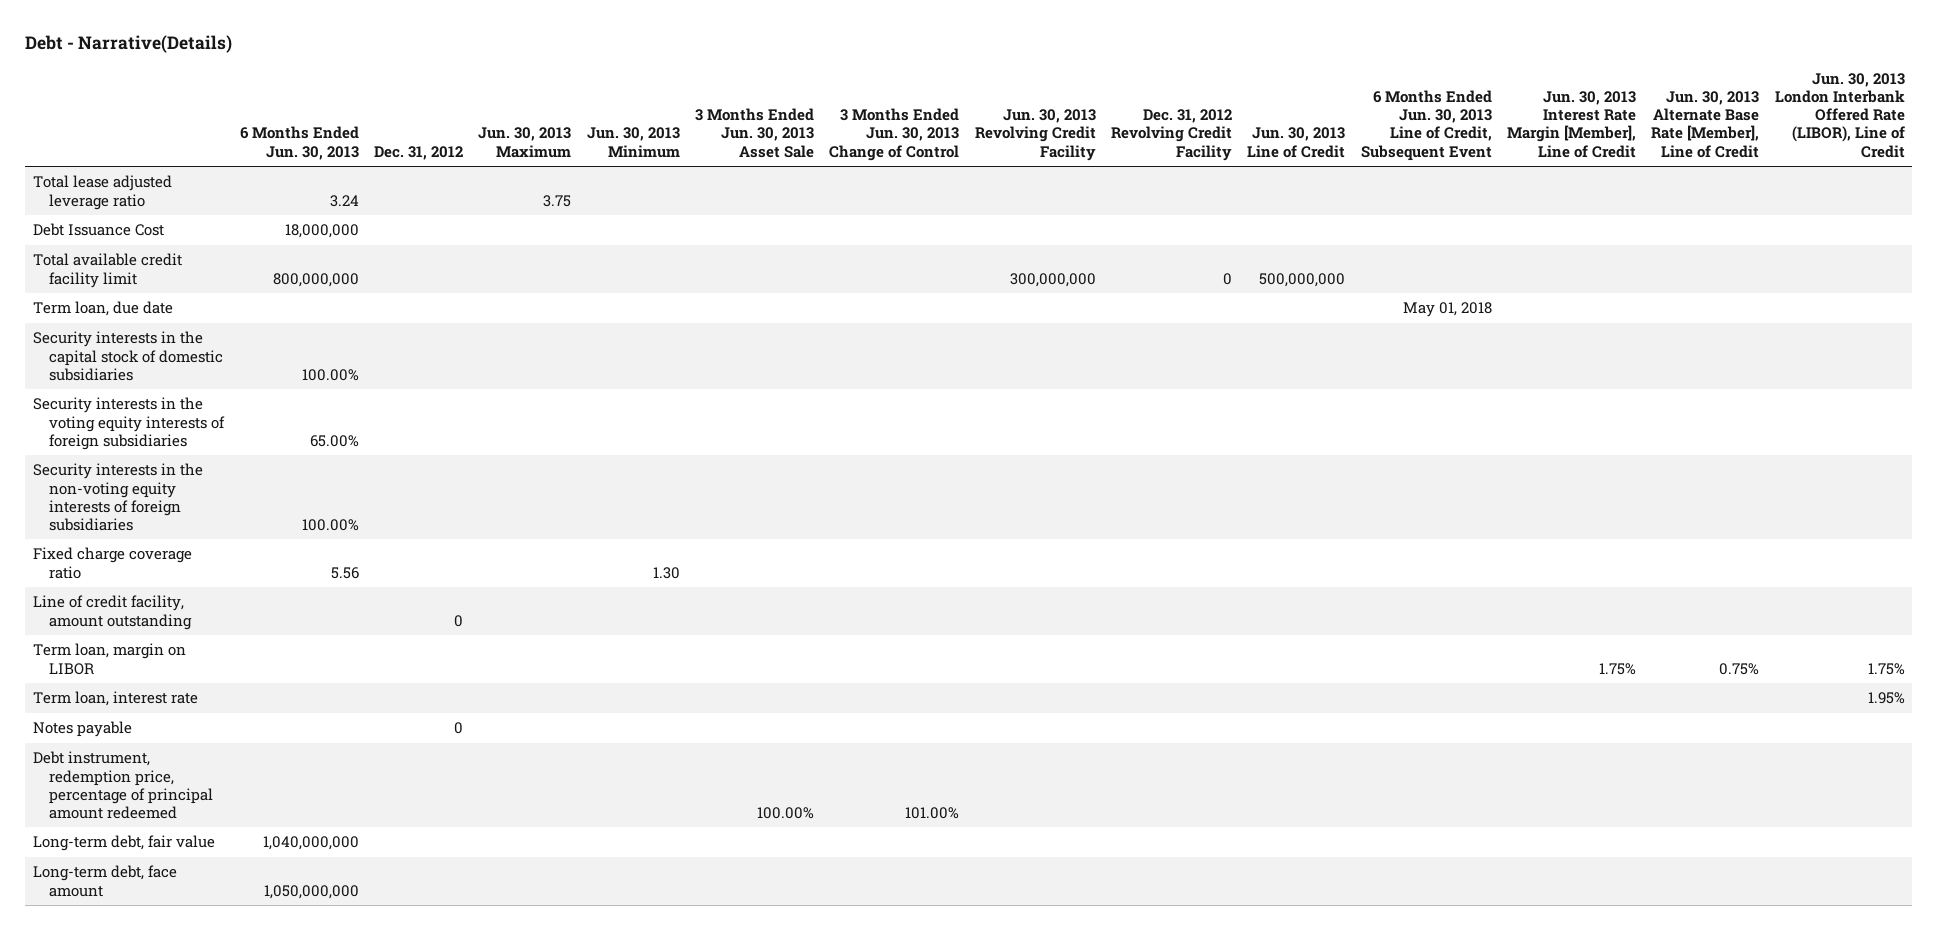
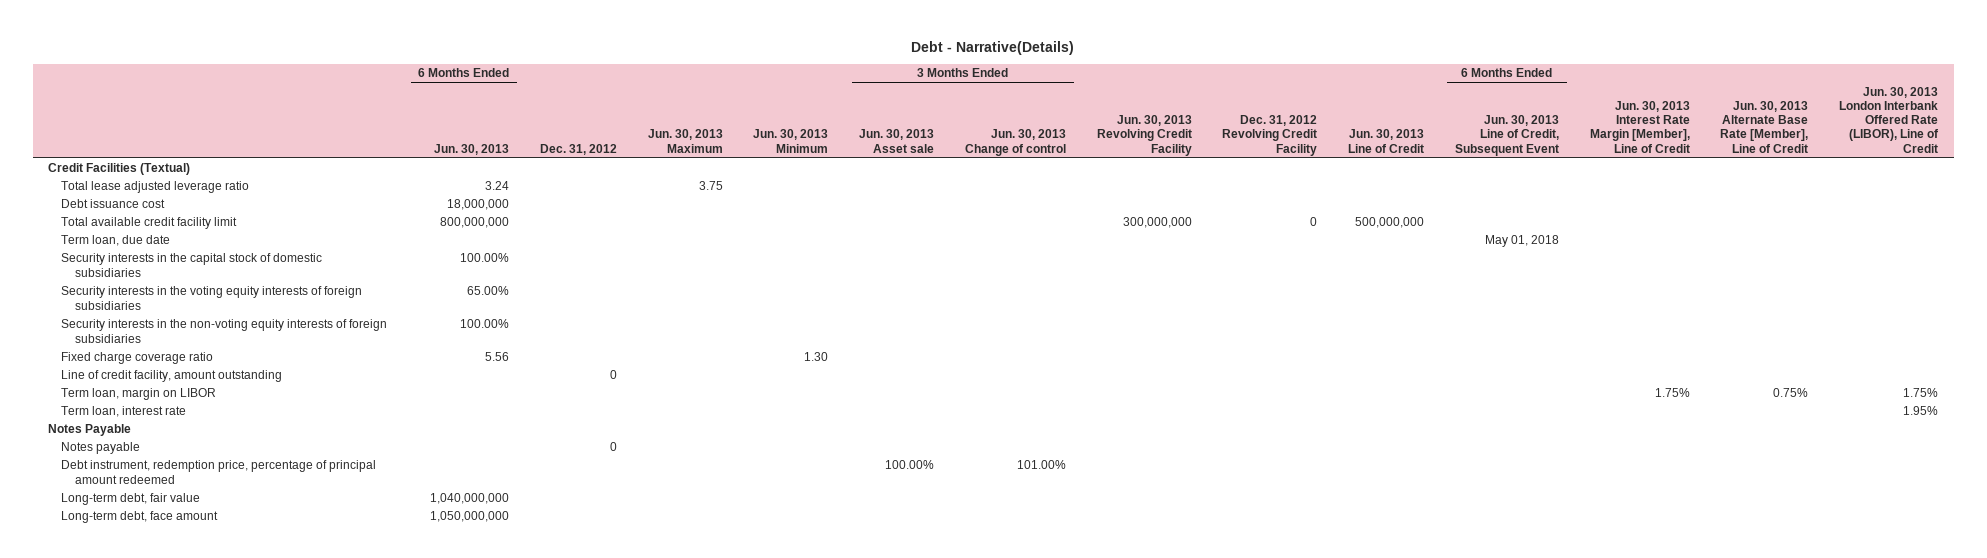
- | 6 Months Ended Jun. 30, 2013 | Dec. 31, 2012 | Jun. 30, 2013 Maximum | Jun. 30, 2013 Minimum | 3 Months Ended Jun. 30, 2013 Asset Sale | 3 Months Ended Jun. 30, 2013 Change of Control | Jun. 30, 2013 Revolving Credit Facility | Dec. 31, 2012 Revolving Credit Facility | Jun. 30, 2013 Line of Credit | 6 Months Ended Jun. 30, 2013 Line of Credit, Subsequent Event | Jun. 30, 2013 Interest Rate Margin [Member], Line of Credit | Jun. 30, 2013 Alternate Base Rate [Member], Line of Credit | Jun. 30, 2013 London Interbank Offered Rate (LIBOR), Line of Credit
+ | 6 Months Ended Jun. 30, 2013 | Dec. 31, 2012 | Jun. 30, 2013 Maximum | Jun. 30, 2013 Minimum | 3 Months Ended Jun. 30, 2013 Asset sale | 3 Months Ended Jun. 30, 2013 Change of control | Jun. 30, 2013 Revolving Credit Facility | Dec. 31, 2012 Revolving Credit Facility | Jun. 30, 2013 Line of Credit | 6 Months Ended Jun. 30, 2013 Line of Credit, Subsequent Event | Jun. 30, 2013 Interest Rate Margin [Member], Line of Credit | Jun. 30, 2013 Alternate Base Rate [Member], Line of Credit | Jun. 30, 2013 London Interbank Offered Rate (LIBOR), Line of Credit
+ Credit Facilities (Textual)
- Debt Issuance Cost | 18,000,000 | | | | | | | | | | | |
+ Debt issuance cost | 18,000,000 | | | | | | | | | | | |
+ Notes Payable

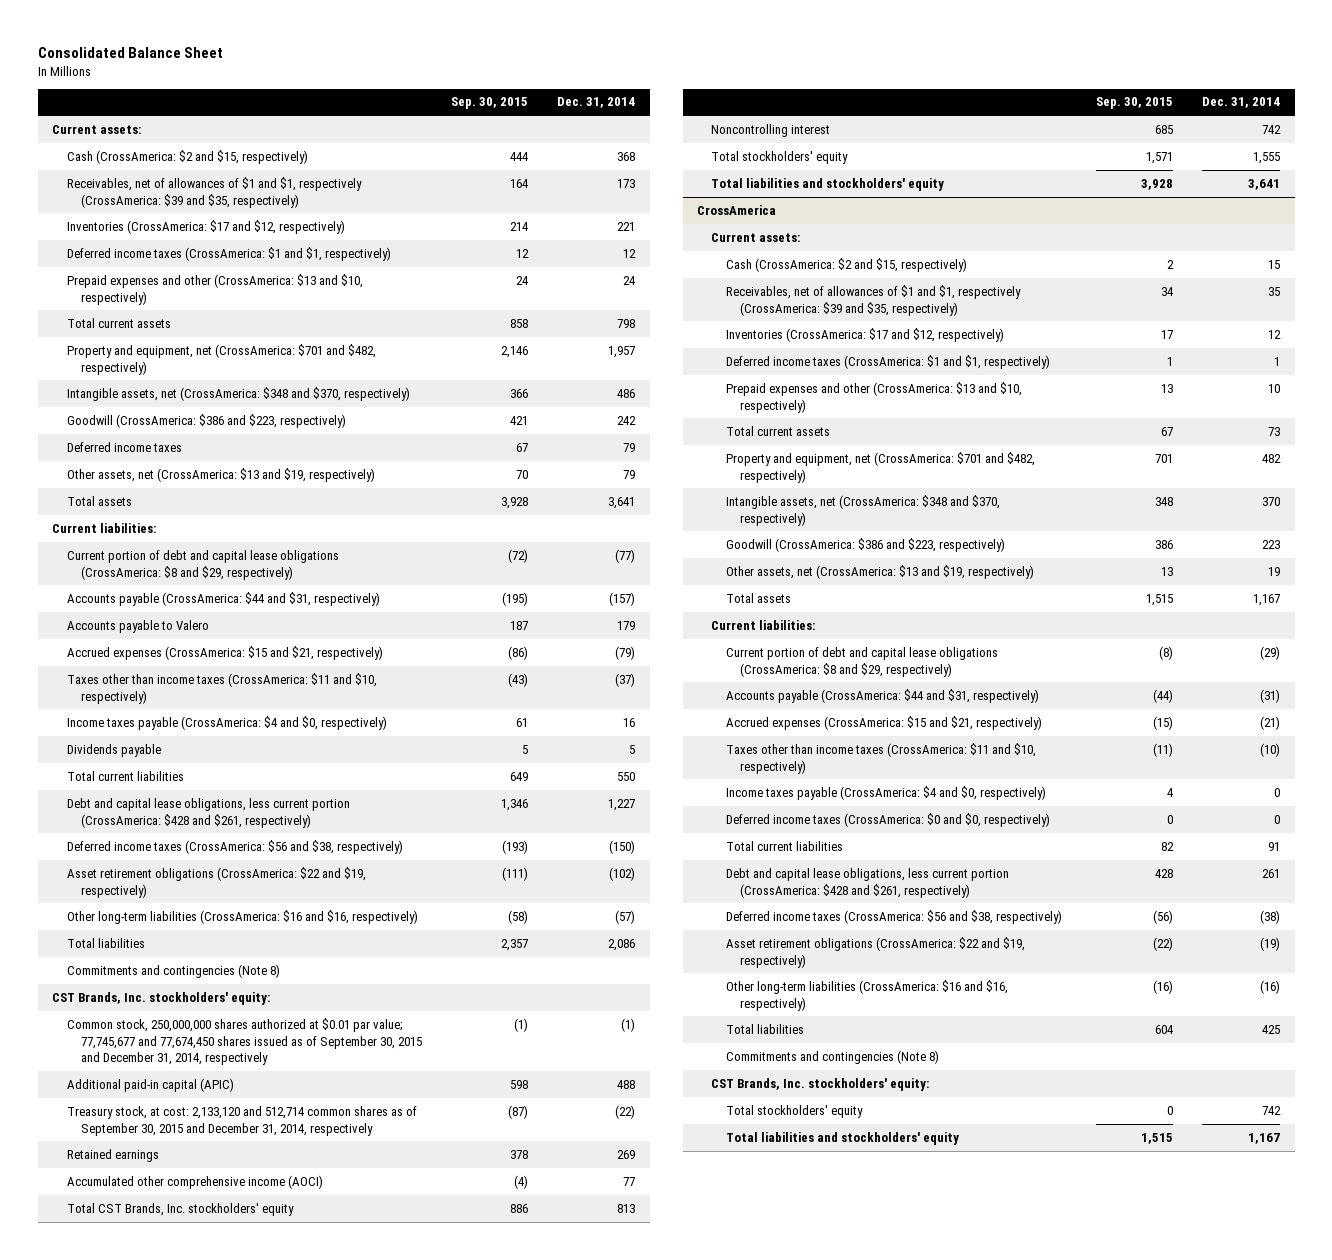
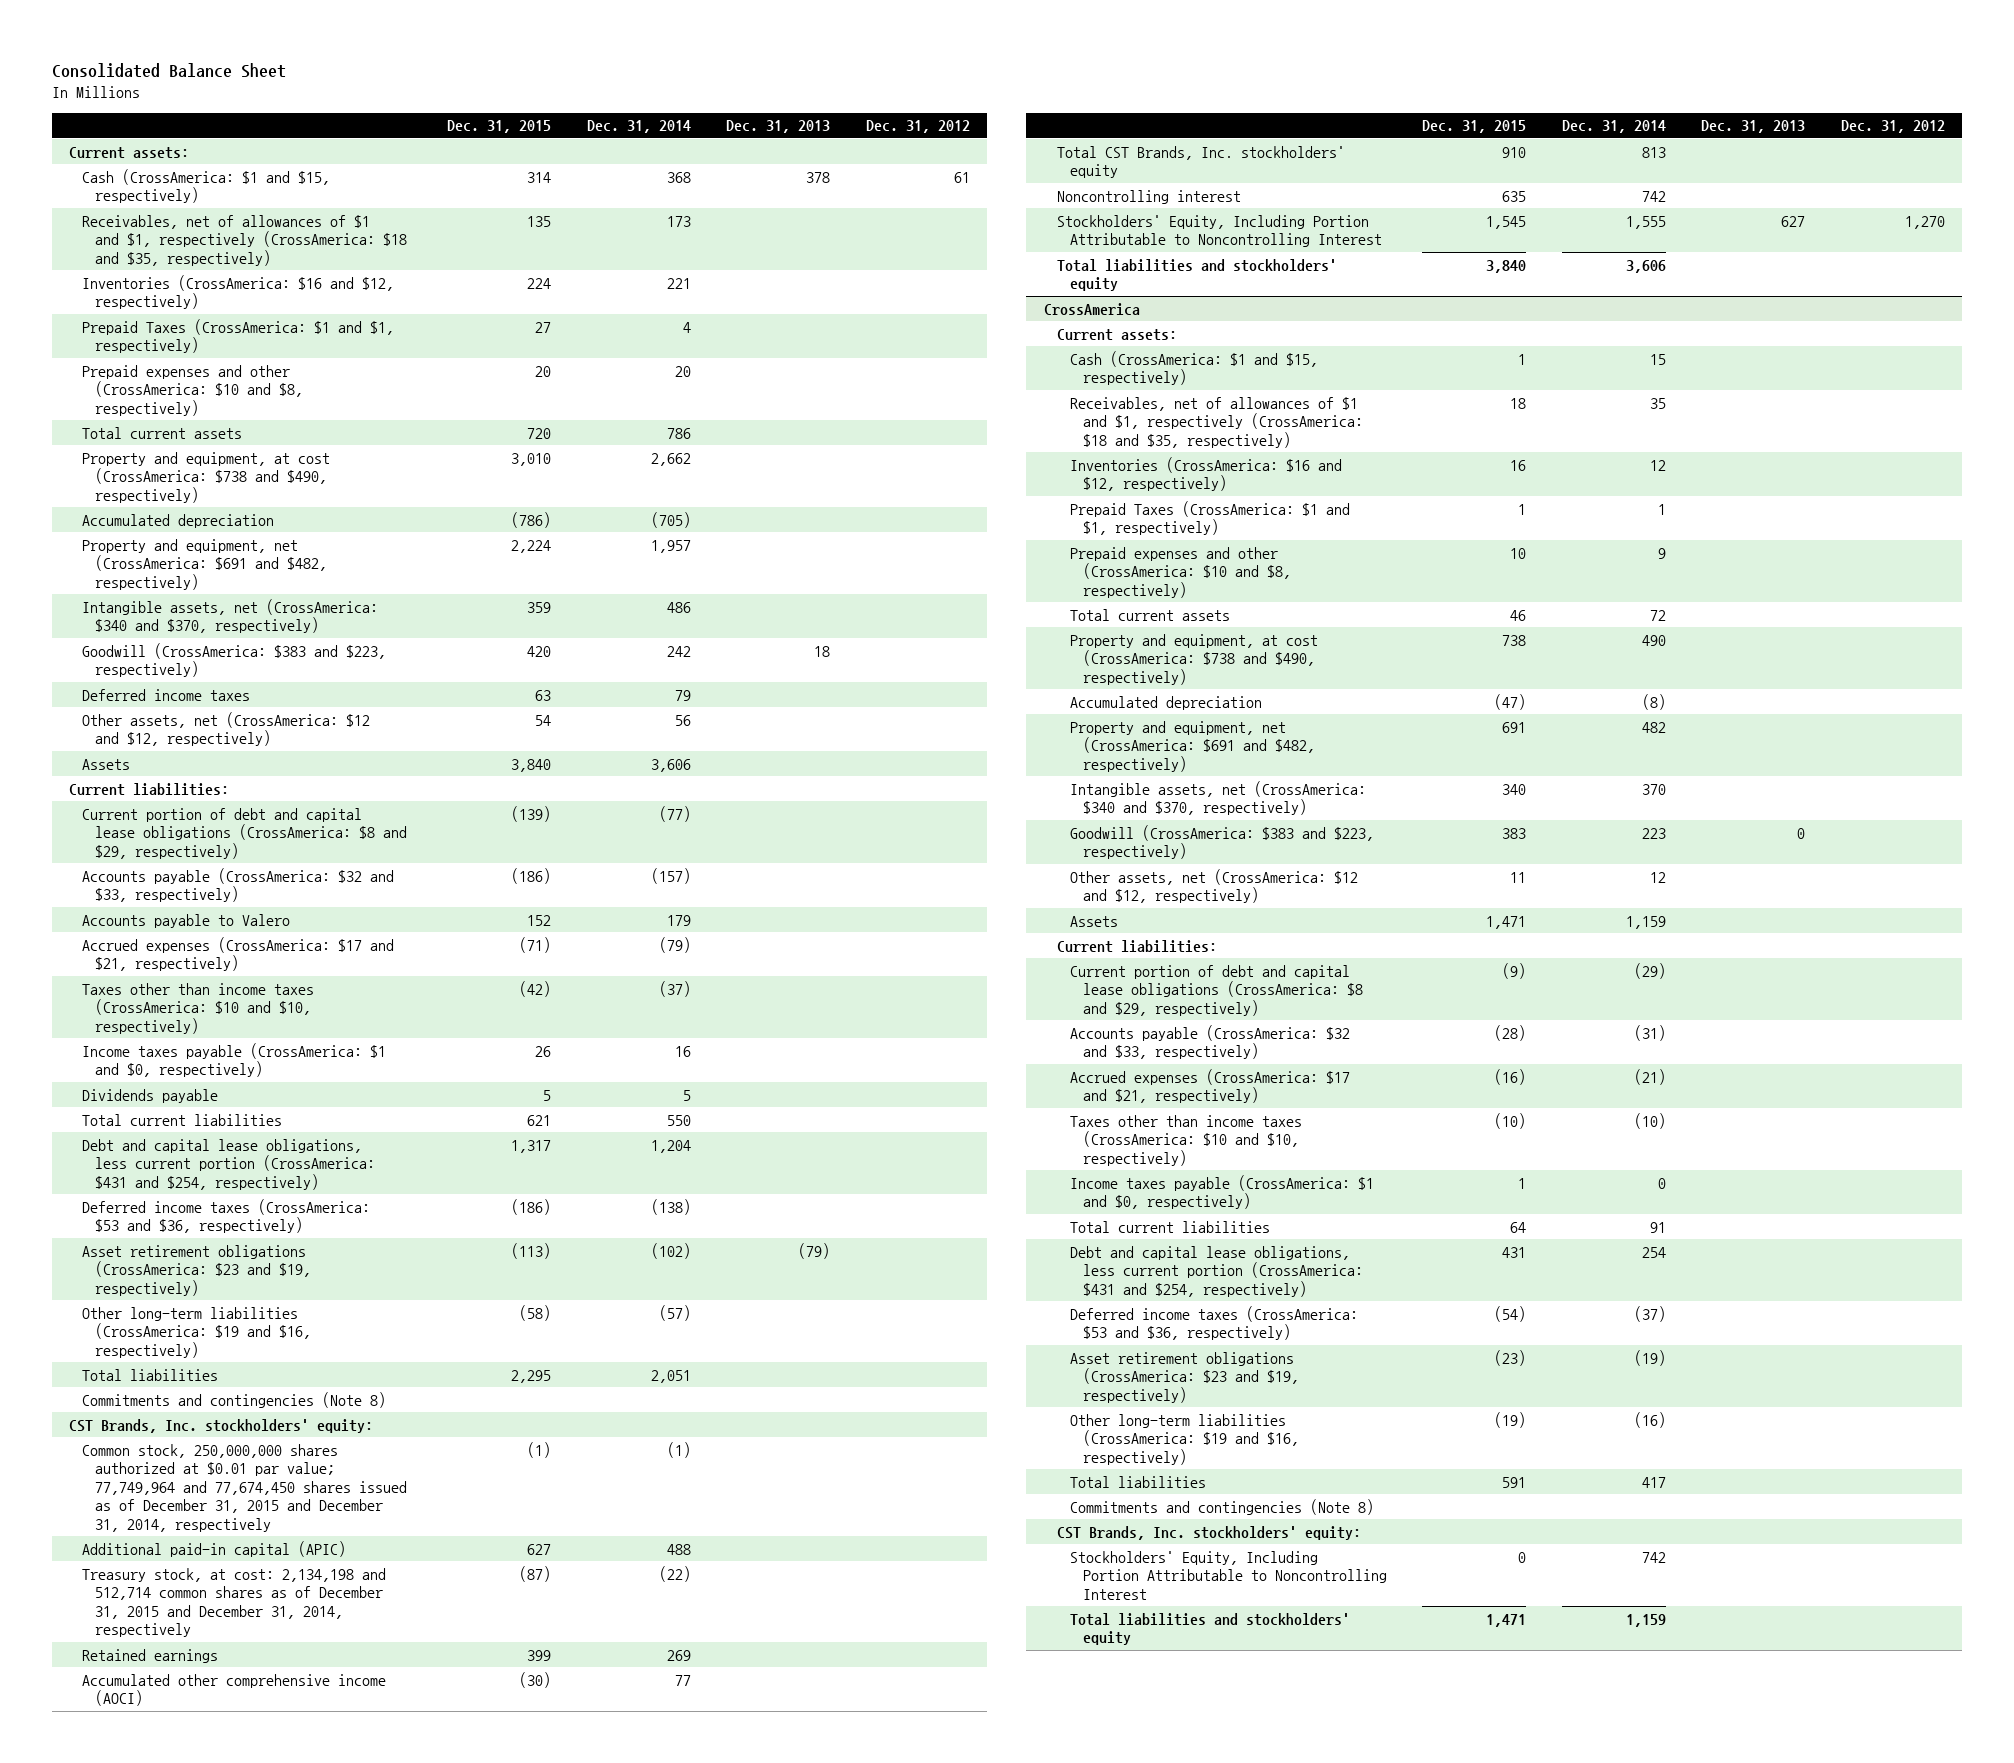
- | Sep. 30, 2015 | Dec. 31, 2014
+ | Dec. 31, 2015 | Dec. 31, 2014 | Dec. 31, 2013 | Dec. 31, 2012
- Cash (CrossAmerica: $2 and $15, respectively) | 444 | 368
- Receivables, net of allowances of $1 and $1, respectively (CrossAmerica: $39 and $35, respectively) | 164 | 173
- Inventories (CrossAmerica: $17 and $12, respectively) | 214 | 221
- Deferred income taxes (CrossAmerica: $1 and $1, respectively) | 12 | 12
- Prepaid expenses and other (CrossAmerica: $13 and $10, respectively) | 24 | 24
- Total current assets | 858 | 798
- Property and equipment, net (CrossAmerica: $701 and $482, respectively) | 2,146 | 1,957
- Intangible assets, net (CrossAmerica: $348 and $370, respectively) | 366 | 486
- Goodwill (CrossAmerica: $386 and $223, respectively) | 421 | 242
+ Cash (CrossAmerica: $1 and $15, respectively) | 314 | 368 | 378 | 61
+ Receivables, net of allowances of $1 and $1, respectively (CrossAmerica: $18 and $35, respectively) | 135 | 173 | |
+ Inventories (CrossAmerica: $16 and $12, respectively) | 224 | 221 | |
+ Prepaid Taxes (CrossAmerica: $1 and $1, respectively) | 27 | 4 | |
+ Prepaid expenses and other (CrossAmerica: $10 and $8, respectively) | 20 | 20 | |
+ Total current assets | 720 | 786 | |
+ Property and equipment, at cost (CrossAmerica: $738 and $490, respectively) | 3,010 | 2,662 | |
+ Accumulated depreciation | (786) | (705) | |
+ Property and equipment, net (CrossAmerica: $691 and $482, respectively) | 2,224 | 1,957 | |
+ Intangible assets, net (CrossAmerica: $340 and $370, respectively) | 359 | 486 | |
+ Goodwill (CrossAmerica: $383 and $223, respectively) | 420 | 242 | 18 |
- Other assets, net (CrossAmerica: $13 and $19, respectively) | 70 | 79
- Total assets | 3,928 | 3,641
+ Other assets, net (CrossAmerica: $12 and $12, respectively) | 54 | 56 | |
+ Assets | 3,840 | 3,606 | |
- Accounts payable (CrossAmerica: $44 and $31, respectively) | (195) | (157)
+ Accounts payable (CrossAmerica: $32 and $33, respectively) | (186) | (157) | |
- Accrued expenses (CrossAmerica: $15 and $21, respectively) | (86) | (79)
- Taxes other than income taxes (CrossAmerica: $11 and $10, respectively) | (43) | (37)
- Income taxes payable (CrossAmerica: $4 and $0, respectively) | 61 | 16
+ Accrued expenses (CrossAmerica: $17 and $21, respectively) | (71) | (79) | |
+ Taxes other than income taxes (CrossAmerica: $10 and $10, respectively) | (42) | (37) | |
+ Income taxes payable (CrossAmerica: $1 and $0, respectively) | 26 | 16 | |
- Debt and capital lease obligations, less current portion (CrossAmerica: $428 and $261, respectively) | 1,346 | 1,227
- Deferred income taxes (CrossAmerica: $56 and $38, respectively) | (193) | (150)
- Asset retirement obligations (CrossAmerica: $22 and $19, respectively) | (111) | (102)
- Other long-term liabilities (CrossAmerica: $16 and $16, respectively) | (58) | (57)
- Total liabilities | 2,357 | 2,086
+ Debt and capital lease obligations, less current portion (CrossAmerica: $431 and $254, respectively) | 1,317 | 1,204 | |
+ Deferred income taxes (CrossAmerica: $53 and $36, respectively) | (186) | (138) | |
+ Asset retirement obligations (CrossAmerica: $23 and $19, respectively) | (113) | (102) | (79) |
+ Other long-term liabilities (CrossAmerica: $19 and $16, respectively) | (58) | (57) | |
+ Total liabilities | 2,295 | 2,051 | |
- Common stock, 250,000,000 shares authorized at $0.01 par value; 77,745,677 and 77,674,450 shares issued as of September 30, 2015 and December 31, 2014, respectively | (1) | (1)
+ Common stock, 250,000,000 shares authorized at $0.01 par value; 77,749,964 and 77,674,450 shares issued as of December 31, 2015 and December 31, 2014, respectively | (1) | (1) | |
- Treasury stock, at cost: 2,133,120 and 512,714 common shares as of September 30, 2015 and December 31, 2014, respectively | (87) | (22)
+ Treasury stock, at cost: 2,134,198 and 512,714 common shares as of December 31, 2015 and December 31, 2014, respectively | (87) | (22) | |
- Total stockholders' equity | 1,571 | 1,555
- Total liabilities and stockholders' equity | 3,928 | 3,641
+ Stockholders' Equity, Including Portion Attributable to Noncontrolling Interest | 1,545 | 1,555 | 627 | 1,270
+ Total liabilities and stockholders' equity | 3,840 | 3,606 | |
@ CrossAmerica
- Cash (CrossAmerica: $2 and $15, respectively) | 2 | 15
- Receivables, net of allowances of $1 and $1, respectively (CrossAmerica: $39 and $35, respectively) | 34 | 35
- Inventories (CrossAmerica: $17 and $12, respectively) | 17 | 12
- Deferred income taxes (CrossAmerica: $1 and $1, respectively) | 1 | 1
- Prepaid expenses and other (CrossAmerica: $13 and $10, respectively) | 13 | 10
- Total current assets | 67 | 73
- Property and equipment, net (CrossAmerica: $701 and $482, respectively) | 701 | 482
- Intangible assets, net (CrossAmerica: $348 and $370, respectively) | 348 | 370
- Goodwill (CrossAmerica: $386 and $223, respectively) | 386 | 223
- Other assets, net (CrossAmerica: $13 and $19, respectively) | 13 | 19
- Total assets | 1,515 | 1,167
+ Cash (CrossAmerica: $1 and $15, respectively) | 1 | 15 | |
+ Receivables, net of allowances of $1 and $1, respectively (CrossAmerica: $18 and $35, respectively) | 18 | 35 | |
+ Inventories (CrossAmerica: $16 and $12, respectively) | 16 | 12 | |
+ Prepaid Taxes (CrossAmerica: $1 and $1, respectively) | 1 | 1 | |
+ Prepaid expenses and other (CrossAmerica: $10 and $8, respectively) | 10 | 9 | |
+ Total current assets | 46 | 72 | |
+ Property and equipment, at cost (CrossAmerica: $738 and $490, respectively) | 738 | 490 | |
+ Accumulated depreciation | (47) | (8) | |
+ Property and equipment, net (CrossAmerica: $691 and $482, respectively) | 691 | 482 | |
+ Intangible assets, net (CrossAmerica: $340 and $370, respectively) | 340 | 370 | |
+ Goodwill (CrossAmerica: $383 and $223, respectively) | 383 | 223 | 0 |
+ Other assets, net (CrossAmerica: $12 and $12, respectively) | 11 | 12 | |
+ Assets | 1,471 | 1,159 | |
- Accounts payable (CrossAmerica: $44 and $31, respectively) | (44) | (31)
- Accrued expenses (CrossAmerica: $15 and $21, respectively) | (15) | (21)
- Taxes other than income taxes (CrossAmerica: $11 and $10, respectively) | (11) | (10)
- Income taxes payable (CrossAmerica: $4 and $0, respectively) | 4 | 0
- Deferred income taxes (CrossAmerica: $0 and $0, respectively) | 0 | 0
+ Accounts payable (CrossAmerica: $32 and $33, respectively) | (28) | (31) | |
+ Accrued expenses (CrossAmerica: $17 and $21, respectively) | (16) | (21) | |
+ Taxes other than income taxes (CrossAmerica: $10 and $10, respectively) | (10) | (10) | |
+ Income taxes payable (CrossAmerica: $1 and $0, respectively) | 1 | 0 | |
- Debt and capital lease obligations, less current portion (CrossAmerica: $428 and $261, respectively) | 428 | 261
- Deferred income taxes (CrossAmerica: $56 and $38, respectively) | (56) | (38)
- Asset retirement obligations (CrossAmerica: $22 and $19, respectively) | (22) | (19)
- Other long-term liabilities (CrossAmerica: $16 and $16, respectively) | (16) | (16)
- Total liabilities | 604 | 425
+ Debt and capital lease obligations, less current portion (CrossAmerica: $431 and $254, respectively) | 431 | 254 | |
+ Deferred income taxes (CrossAmerica: $53 and $36, respectively) | (54) | (37) | |
+ Asset retirement obligations (CrossAmerica: $23 and $19, respectively) | (23) | (19) | |
+ Other long-term liabilities (CrossAmerica: $19 and $16, respectively) | (19) | (16) | |
+ Total liabilities | 591 | 417 | |
- Total stockholders' equity | 0 | 742
- Total liabilities and stockholders' equity | 1,515 | 1,167
+ Stockholders' Equity, Including Portion Attributable to Noncontrolling Interest | 0 | 742 | |
+ Total liabilities and stockholders' equity | 1,471 | 1,159 | |

